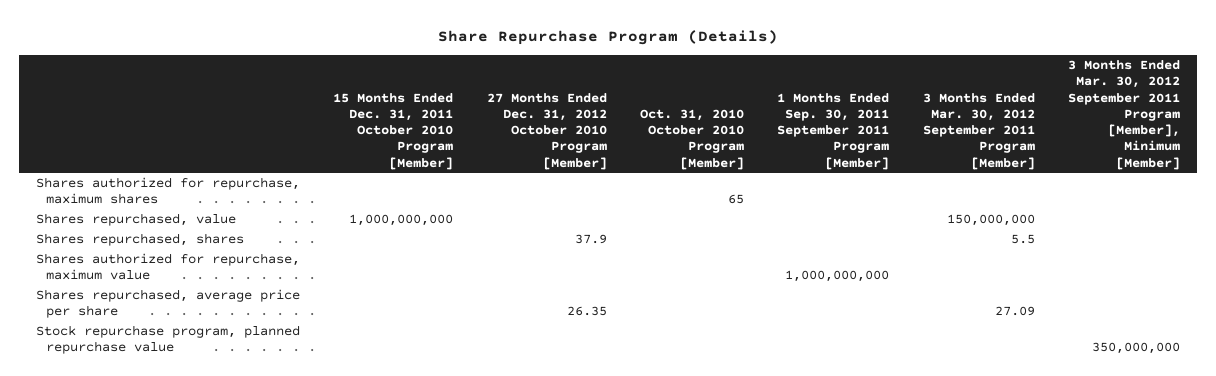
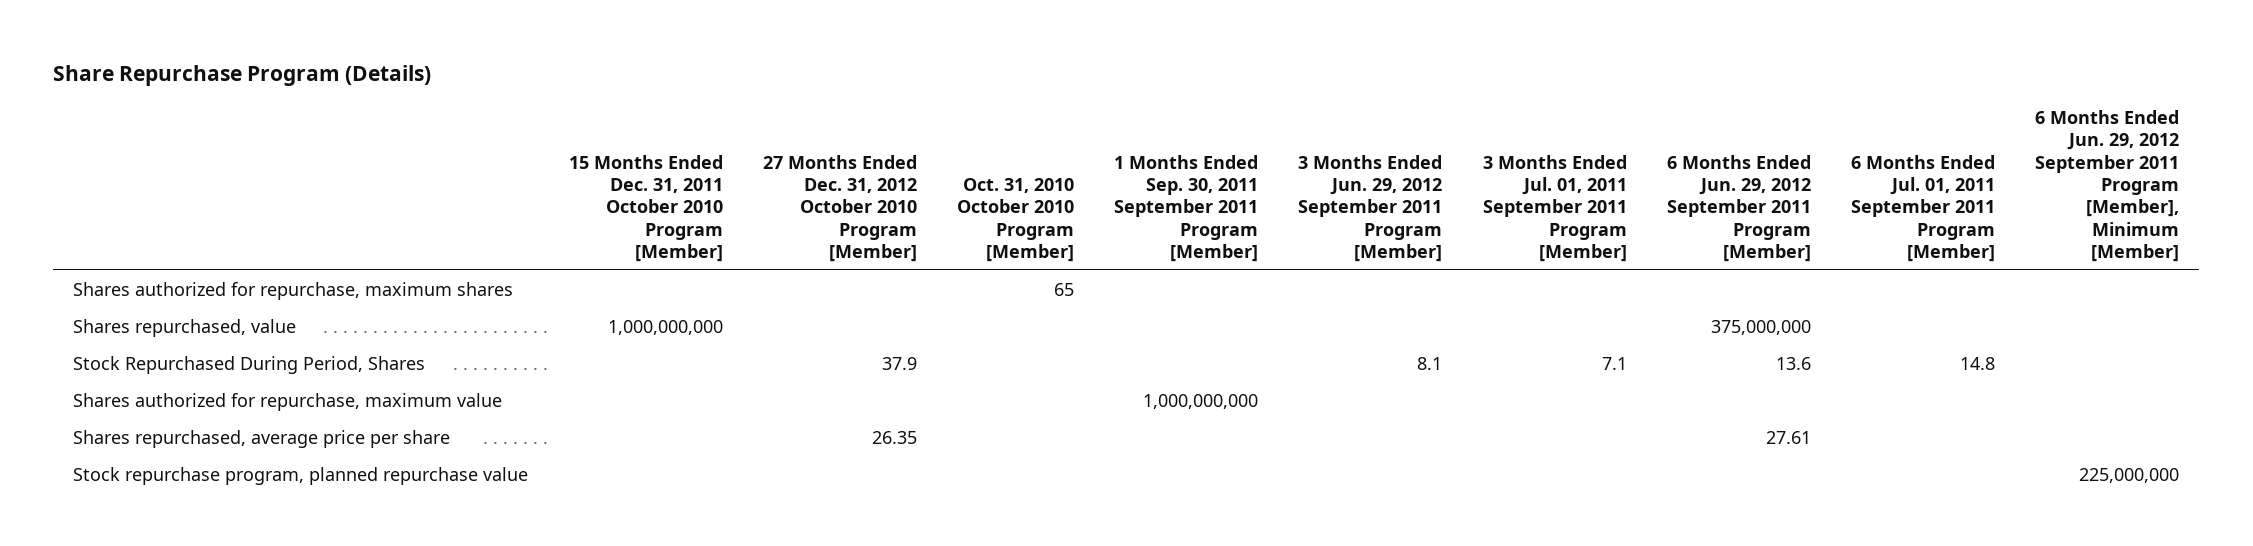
- | 15 Months Ended Dec. 31, 2011 October 2010 Program [Member] | 27 Months Ended Dec. 31, 2012 October 2010 Program [Member] | Oct. 31, 2010 October 2010 Program [Member] | 1 Months Ended Sep. 30, 2011 September 2011 Program [Member] | 3 Months Ended Mar. 30, 2012 September 2011 Program [Member] | 3 Months Ended Mar. 30, 2012 September 2011 Program [Member], Minimum [Member]
+ | 15 Months Ended Dec. 31, 2011 October 2010 Program [Member] | 27 Months Ended Dec. 31, 2012 October 2010 Program [Member] | Oct. 31, 2010 October 2010 Program [Member] | 1 Months Ended Sep. 30, 2011 September 2011 Program [Member] | 3 Months Ended Jun. 29, 2012 September 2011 Program [Member] | 3 Months Ended Jul. 01, 2011 September 2011 Program [Member] | 6 Months Ended Jun. 29, 2012 September 2011 Program [Member] | 6 Months Ended Jul. 01, 2011 September 2011 Program [Member] | 6 Months Ended Jun. 29, 2012 September 2011 Program [Member], Minimum [Member]
- Shares repurchased, shares | | 37.9 | | | 5.5 |
+ Stock Repurchased During Period, Shares | | 37.9 | | | 8.1 | 7.1 | 13.6 | 14.8 |

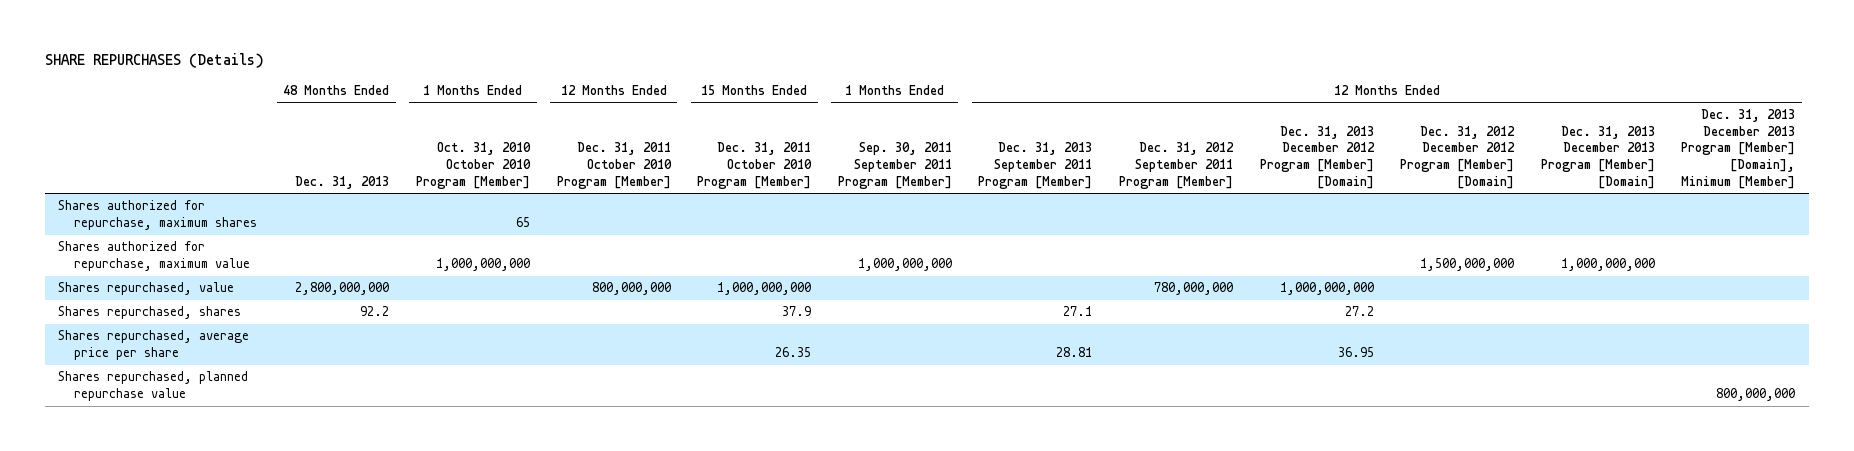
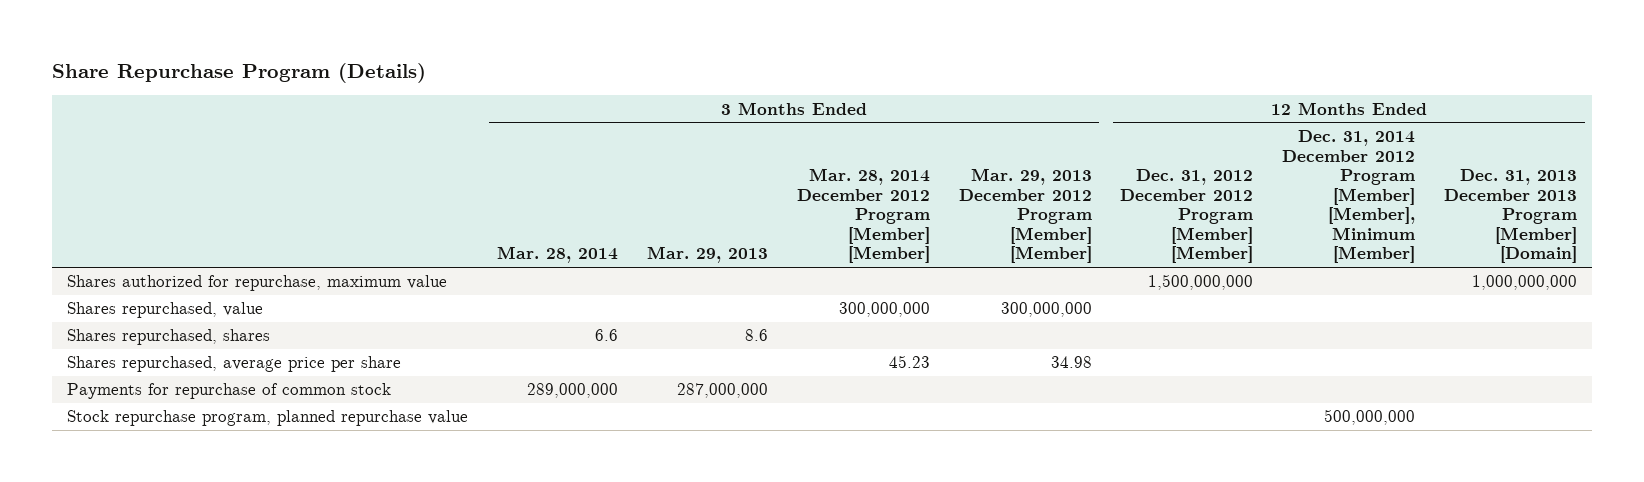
- SHARE REPURCHASES (Details)
+ Share Repurchase Program (Details)
- | 48 Months Ended Dec. 31, 2013 | 1 Months Ended Oct. 31, 2010 October 2010 Program [Member] | 12 Months Ended Dec. 31, 2011 October 2010 Program [Member] | 15 Months Ended Dec. 31, 2011 October 2010 Program [Member] | 1 Months Ended Sep. 30, 2011 September 2011 Program [Member] | 12 Months Ended Dec. 31, 2013 September 2011 Program [Member] | 12 Months Ended Dec. 31, 2012 September 2011 Program [Member] | 12 Months Ended Dec. 31, 2013 December 2012 Program [Member] [Domain] | 12 Months Ended Dec. 31, 2012 December 2012 Program [Member] [Domain] | 12 Months Ended Dec. 31, 2013 December 2013 Program [Member] [Domain] | 12 Months Ended Dec. 31, 2013 December 2013 Program [Member] [Domain], Minimum [Member]
+ | 3 Months Ended Mar. 28, 2014 | 3 Months Ended Mar. 29, 2013 | 3 Months Ended Mar. 28, 2014 December 2012 Program [Member] [Member] | 3 Months Ended Mar. 29, 2013 December 2012 Program [Member] [Member] | 12 Months Ended Dec. 31, 2012 December 2012 Program [Member] [Member] | 12 Months Ended Dec. 31, 2014 December 2012 Program [Member] [Member], Minimum [Member] | 12 Months Ended Dec. 31, 2013 December 2013 Program [Member] [Domain]
- Shares authorized for repurchase, maximum shares | | 65 | | | | | | | | |
- Shares repurchased, planned repurchase value | | | | | | | | | | | 800,000,000
+ Payments for repurchase of common stock | 289,000,000 | 287,000,000 | | | | |
+ Stock repurchase program, planned repurchase value | | | | | | 500,000,000 |

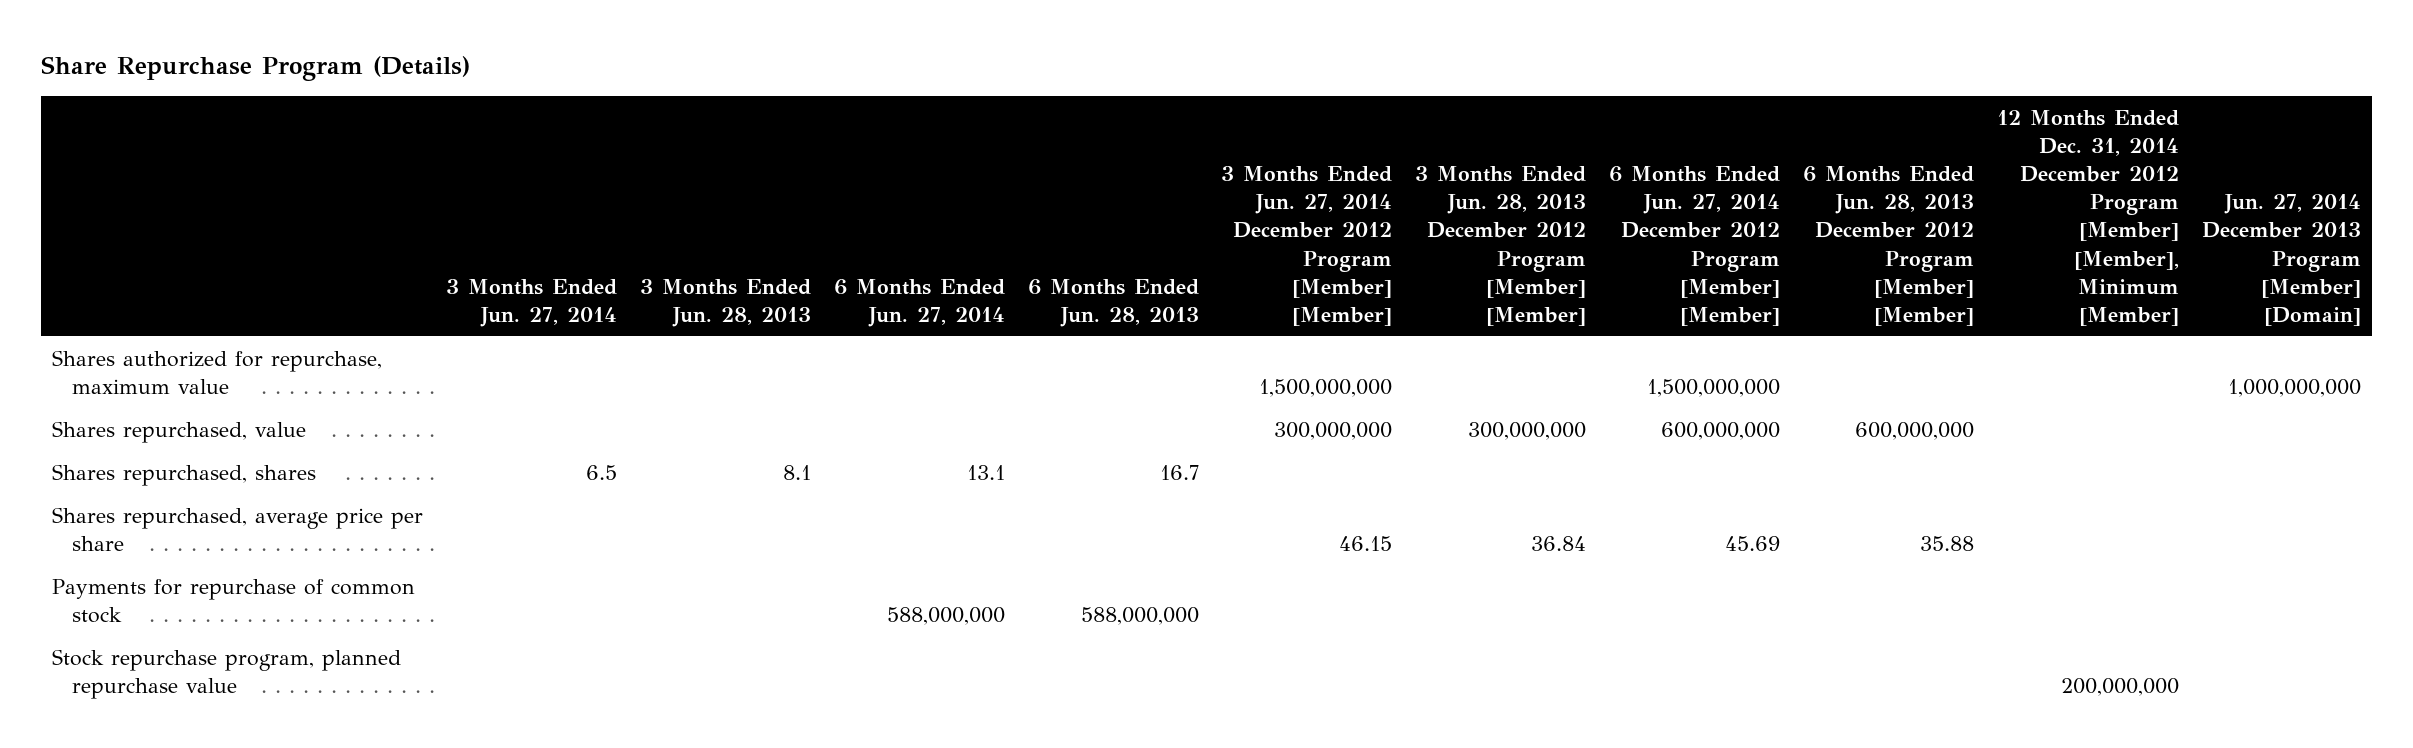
- | 3 Months Ended Mar. 28, 2014 | 3 Months Ended Mar. 29, 2013 | 3 Months Ended Mar. 28, 2014 December 2012 Program [Member] [Member] | 3 Months Ended Mar. 29, 2013 December 2012 Program [Member] [Member] | 12 Months Ended Dec. 31, 2012 December 2012 Program [Member] [Member] | 12 Months Ended Dec. 31, 2014 December 2012 Program [Member] [Member], Minimum [Member] | 12 Months Ended Dec. 31, 2013 December 2013 Program [Member] [Domain]
+ | 3 Months Ended Jun. 27, 2014 | 3 Months Ended Jun. 28, 2013 | 6 Months Ended Jun. 27, 2014 | 6 Months Ended Jun. 28, 2013 | 3 Months Ended Jun. 27, 2014 December 2012 Program [Member] [Member] | 3 Months Ended Jun. 28, 2013 December 2012 Program [Member] [Member] | 6 Months Ended Jun. 27, 2014 December 2012 Program [Member] [Member] | 6 Months Ended Jun. 28, 2013 December 2012 Program [Member] [Member] | 12 Months Ended Dec. 31, 2014 December 2012 Program [Member] [Member], Minimum [Member] | Jun. 27, 2014 December 2013 Program [Member] [Domain]
- Stock repurchase program, planned repurchase value | | | | | | 500,000,000 |
+ Stock repurchase program, planned repurchase value | | | | | | | | | 200,000,000 |

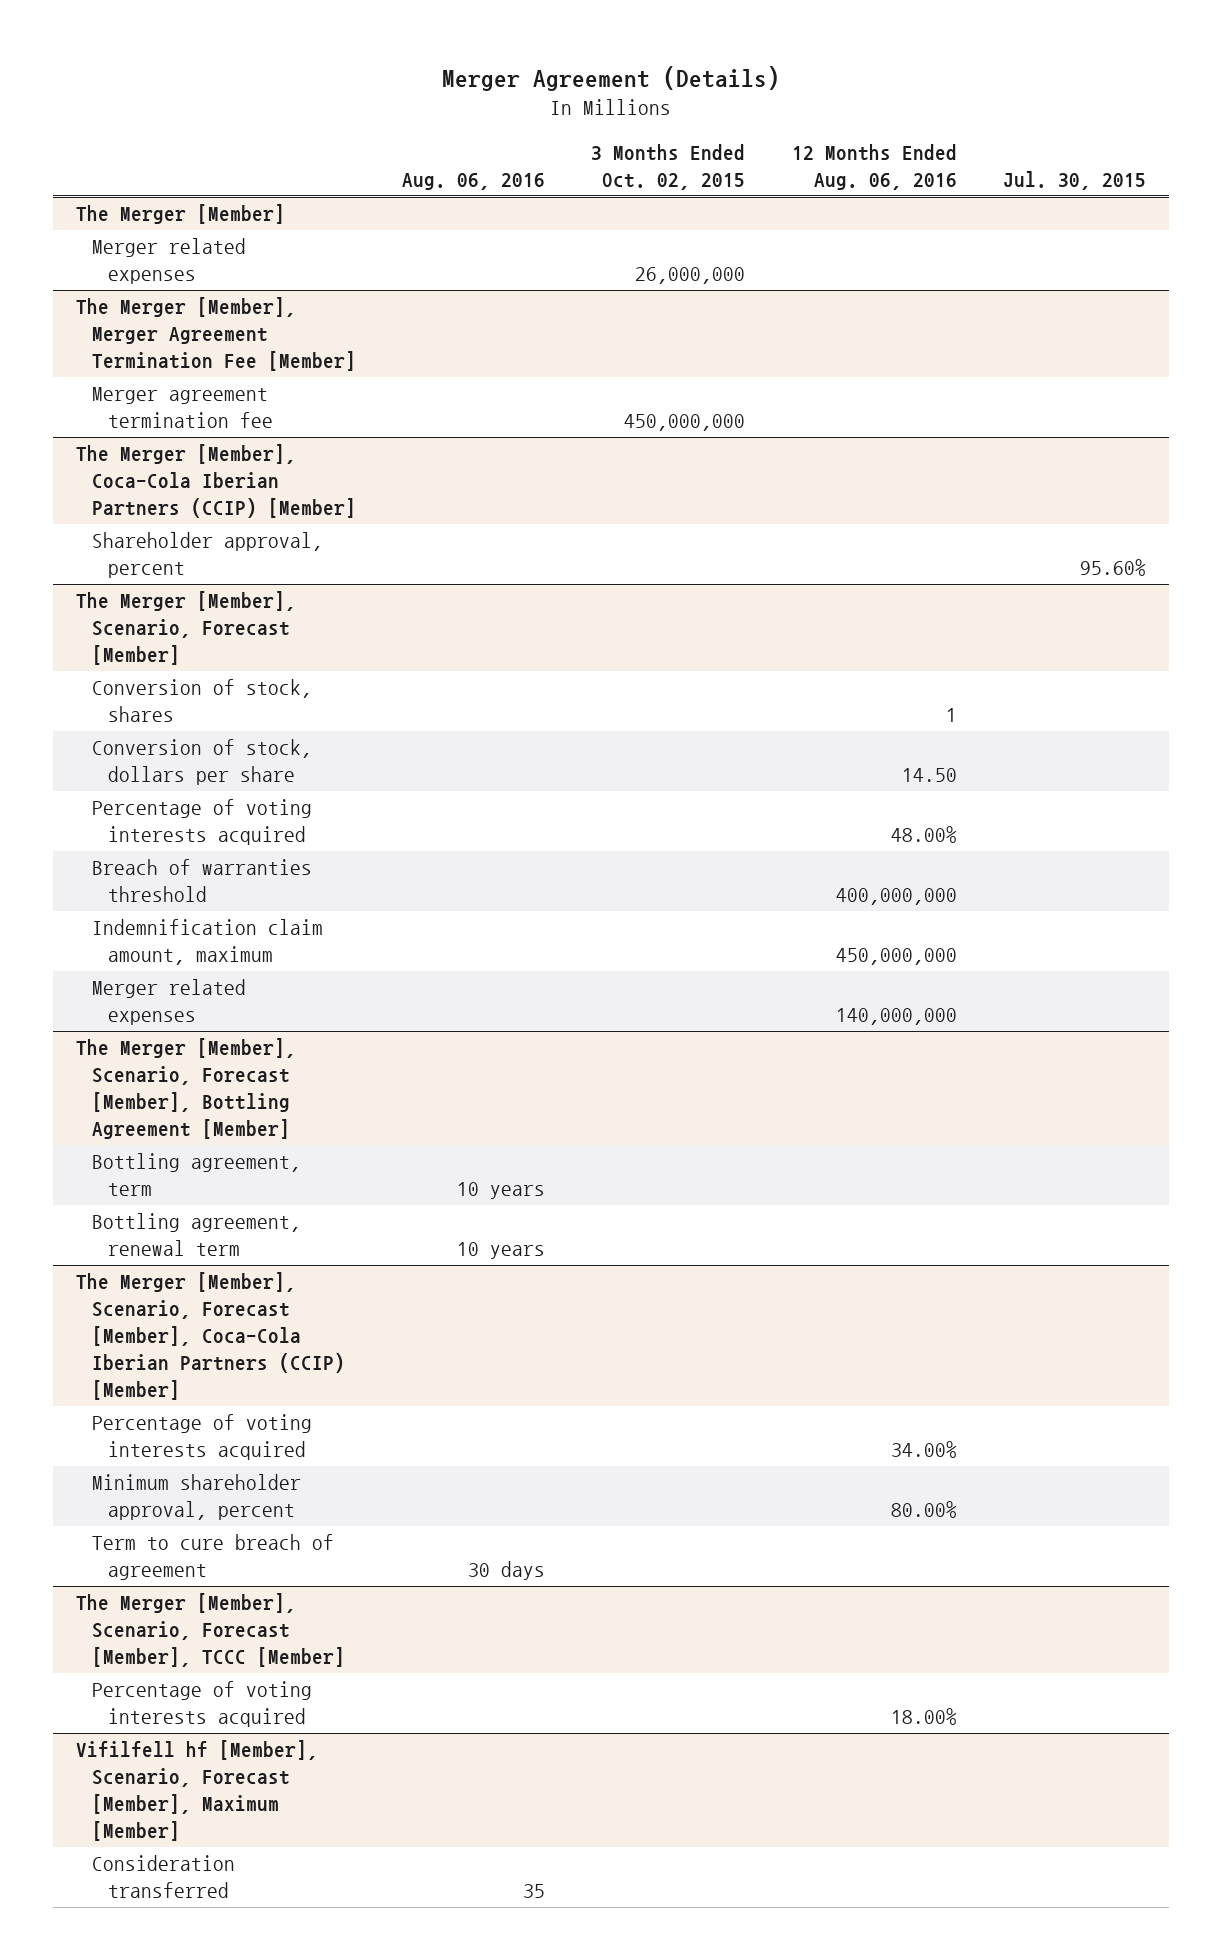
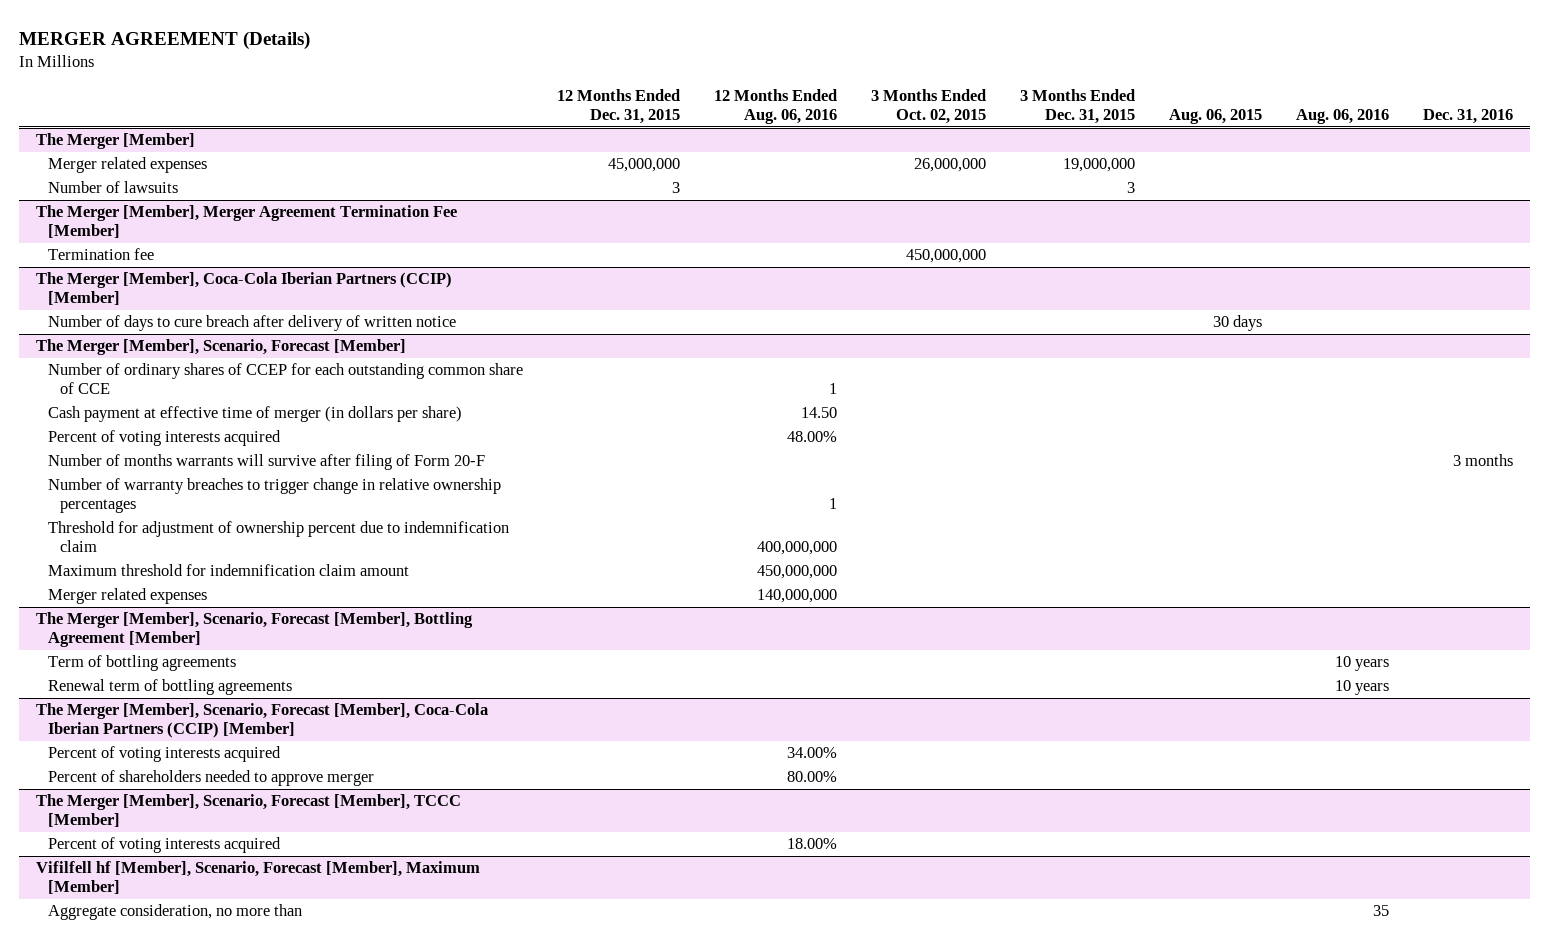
- Merger Agreement (Details)
+ MERGER AGREEMENT (Details)
- | Aug. 06, 2016 | 3 Months Ended Oct. 02, 2015 | 12 Months Ended Aug. 06, 2016 | Jul. 30, 2015
+ | 12 Months Ended Dec. 31, 2015 | 12 Months Ended Aug. 06, 2016 | 3 Months Ended Oct. 02, 2015 | 3 Months Ended Dec. 31, 2015 | Aug. 06, 2015 | Aug. 06, 2016 | Dec. 31, 2016
@ The Merger [Member]
+ Number of lawsuits | 3 | | | 3 | | |
@ The Merger [Member], Merger Agreement Termination Fee [Member]
- Merger agreement termination fee | | 450,000,000 | |
+ Termination fee | | | 450,000,000 | | | |
@ The Merger [Member], Coca-Cola Iberian Partners (CCIP) [Member]
- Shareholder approval, percent | | | | 95.60%
+ Number of days to cure breach after delivery of written notice | | | | | 30 days | |
@ The Merger [Member], Scenario, Forecast [Member]
- Conversion of stock, shares | | | 1 |
- Conversion of stock, dollars per share | | | 14.50 |
- Percentage of voting interests acquired | | | 48.00% |
- Breach of warranties threshold | | | 400,000,000 |
- Indemnification claim amount, maximum | | | 450,000,000 |
+ Number of ordinary shares of CCEP for each outstanding common share of CCE | | 1 | | | | |
+ Cash payment at effective time of merger (in dollars per share) | | 14.50 | | | | |
+ Percent of voting interests acquired | | 48.00% | | | | |
+ Number of months warrants will survive after filing of Form 20-F | | | | | | | 3 months
+ Number of warranty breaches to trigger change in relative ownership percentages | | 1 | | | | |
+ Threshold for adjustment of ownership percent due to indemnification claim | | 400,000,000 | | | | |
+ Maximum threshold for indemnification claim amount | | 450,000,000 | | | | |
@ The Merger [Member], Scenario, Forecast [Member], Bottling Agreement [Member]
- Bottling agreement, term | 10 years | | |
- Bottling agreement, renewal term | 10 years | | |
+ Term of bottling agreements | | | | | | 10 years |
+ Renewal term of bottling agreements | | | | | | 10 years |
@ The Merger [Member], Scenario, Forecast [Member], Coca-Cola Iberian Partners (CCIP) [Member]
- Percentage of voting interests acquired | | | 34.00% |
- Minimum shareholder approval, percent | | | 80.00% |
- Term to cure breach of agreement | 30 days | | |
+ Percent of voting interests acquired | | 34.00% | | | | |
+ Percent of shareholders needed to approve merger | | 80.00% | | | | |
@ The Merger [Member], Scenario, Forecast [Member], TCCC [Member]
- Percentage of voting interests acquired | | | 18.00% |
+ Percent of voting interests acquired | | 18.00% | | | | |
@ Vifilfell hf [Member], Scenario, Forecast [Member], Maximum [Member]
- Consideration transferred | 35 | | |
+ Aggregate consideration, no more than | | | | | | 35 |

